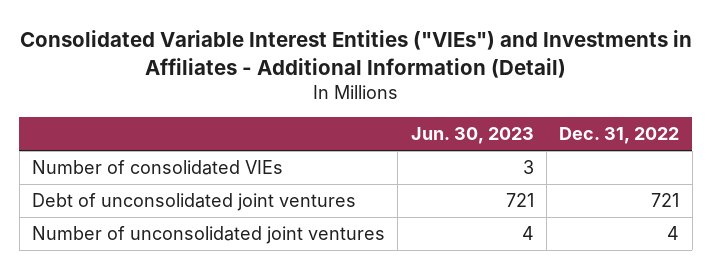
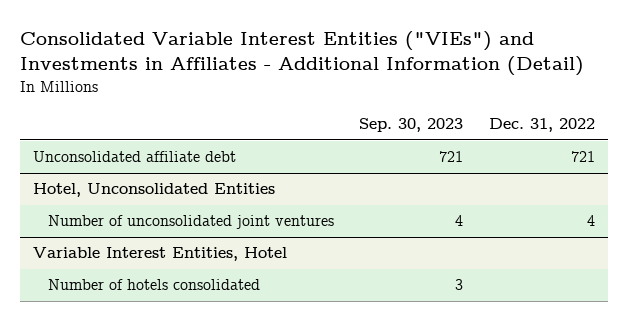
- | Jun. 30, 2023 | Dec. 31, 2022
+ | Sep. 30, 2023 | Dec. 31, 2022
- Number of consolidated VIEs | 3 |
- Debt of unconsolidated joint ventures | 721 | 721
+ Unconsolidated affiliate debt | 721 | 721
+ Hotel, Unconsolidated Entities
+ Variable Interest Entities, Hotel
+ Number of hotels consolidated | 3 |

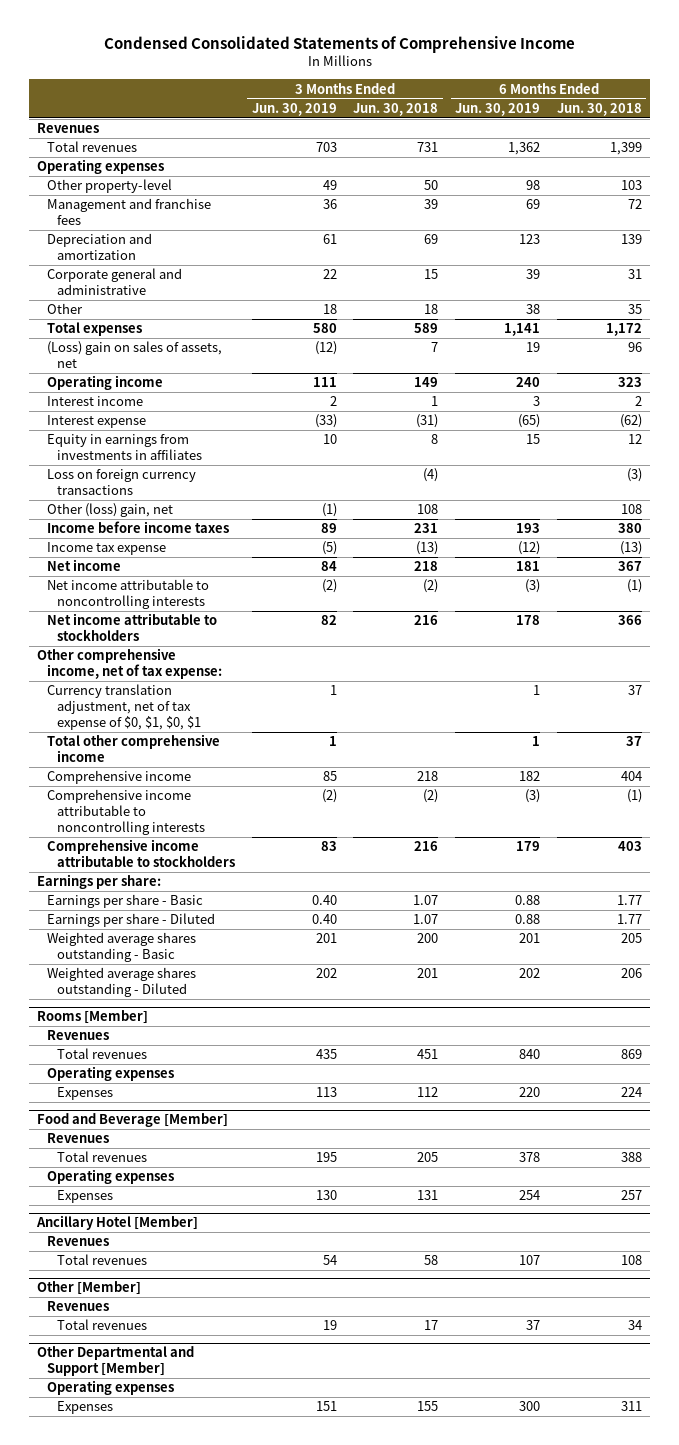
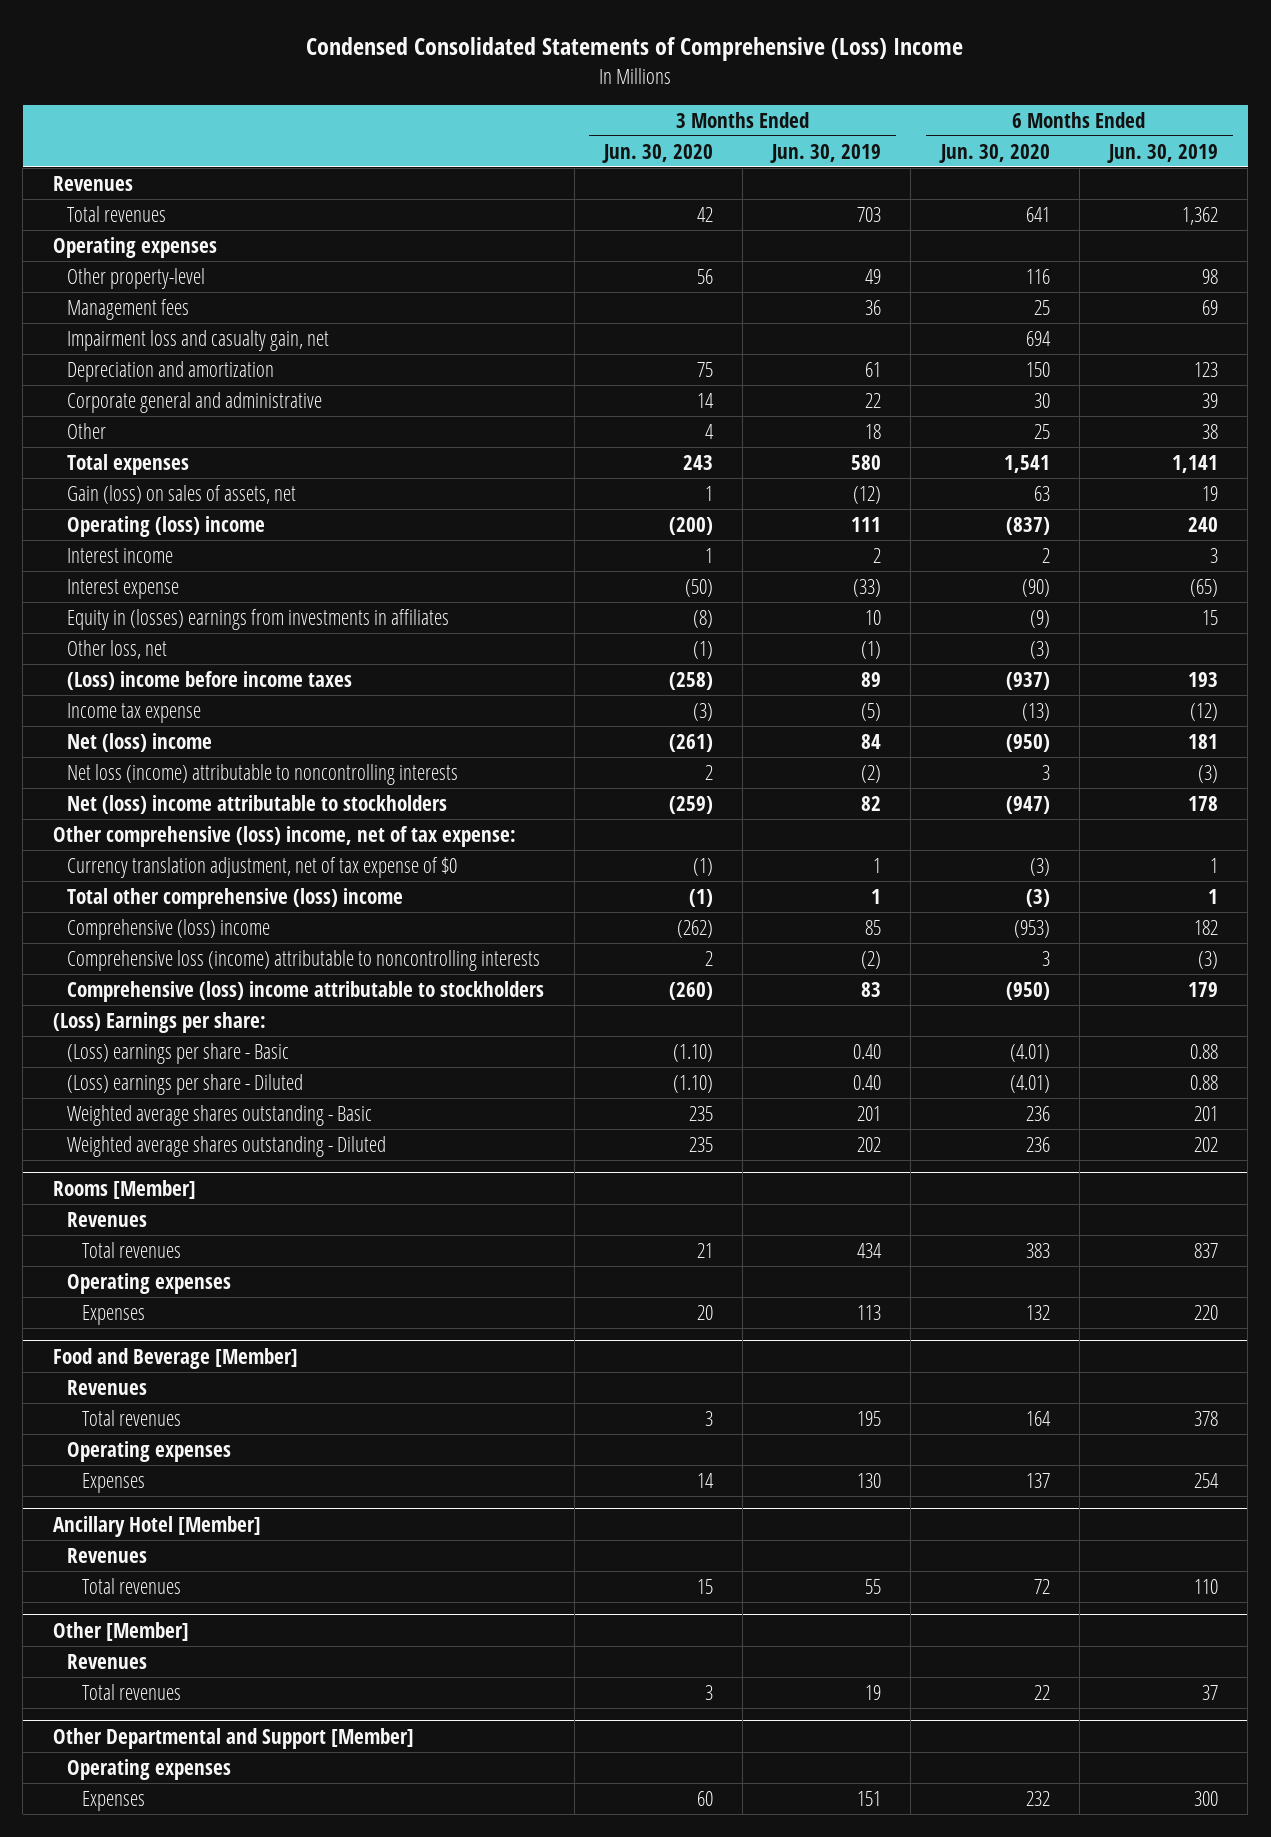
- Condensed Consolidated Statements of Comprehensive Income
+ Condensed Consolidated Statements of Comprehensive (Loss) Income
- | 3 Months Ended Jun. 30, 2019 | 3 Months Ended Jun. 30, 2018 | 6 Months Ended Jun. 30, 2019 | 6 Months Ended Jun. 30, 2018
+ | 3 Months Ended Jun. 30, 2020 | 3 Months Ended Jun. 30, 2019 | 6 Months Ended Jun. 30, 2020 | 6 Months Ended Jun. 30, 2019
- Management and franchise fees | 36 | 39 | 69 | 72
+ Management fees | | 36 | 25 | 69
+ Impairment loss and casualty gain, net | | | 694 |
- (Loss) gain on sales of assets, net | (12) | 7 | 19 | 96
- Operating income | 111 | 149 | 240 | 323
+ Gain (loss) on sales of assets, net | 1 | (12) | 63 | 19
+ Operating (loss) income | (200) | 111 | (837) | 240
- Equity in earnings from investments in affiliates | 10 | 8 | 15 | 12
- Loss on foreign currency transactions | | (4) | | (3)
- Other (loss) gain, net | (1) | 108 | | 108
- Income before income taxes | 89 | 231 | 193 | 380
+ Equity in (losses) earnings from investments in affiliates | (8) | 10 | (9) | 15
+ Other loss, net | (1) | (1) | (3) |
+ (Loss) income before income taxes | (258) | 89 | (937) | 193
- Net income | 84 | 218 | 181 | 367
- Net income attributable to noncontrolling interests | (2) | (2) | (3) | (1)
- Net income attributable to stockholders | 82 | 216 | 178 | 366
- Other comprehensive income, net of tax expense:
- Currency translation adjustment, net of tax expense of $0, $1, $0, $1 | 1 | | 1 | 37
- Total other comprehensive income | 1 | | 1 | 37
- Comprehensive income | 85 | 218 | 182 | 404
- Comprehensive income attributable to noncontrolling interests | (2) | (2) | (3) | (1)
- Comprehensive income attributable to stockholders | 83 | 216 | 179 | 403
- Earnings per share:
- Earnings per share - Basic | 0.40 | 1.07 | 0.88 | 1.77
- Earnings per share - Diluted | 0.40 | 1.07 | 0.88 | 1.77
+ Net (loss) income | (261) | 84 | (950) | 181
+ Net loss (income) attributable to noncontrolling interests | 2 | (2) | 3 | (3)
+ Net (loss) income attributable to stockholders | (259) | 82 | (947) | 178
+ Other comprehensive (loss) income, net of tax expense:
+ Currency translation adjustment, net of tax expense of $0 | (1) | 1 | (3) | 1
+ Total other comprehensive (loss) income | (1) | 1 | (3) | 1
+ Comprehensive (loss) income | (262) | 85 | (953) | 182
+ Comprehensive loss (income) attributable to noncontrolling interests | 2 | (2) | 3 | (3)
+ Comprehensive (loss) income attributable to stockholders | (260) | 83 | (950) | 179
+ (Loss) Earnings per share:
+ (Loss) earnings per share - Basic | (1.10) | 0.40 | (4.01) | 0.88
+ (Loss) earnings per share - Diluted | (1.10) | 0.40 | (4.01) | 0.88
@ Rooms [Member]
- Total revenues | 435 | 451 | 840 | 869
+ Total revenues | 21 | 434 | 383 | 837
@ Ancillary Hotel [Member]
- Total revenues | 54 | 58 | 107 | 108
+ Total revenues | 15 | 55 | 72 | 110

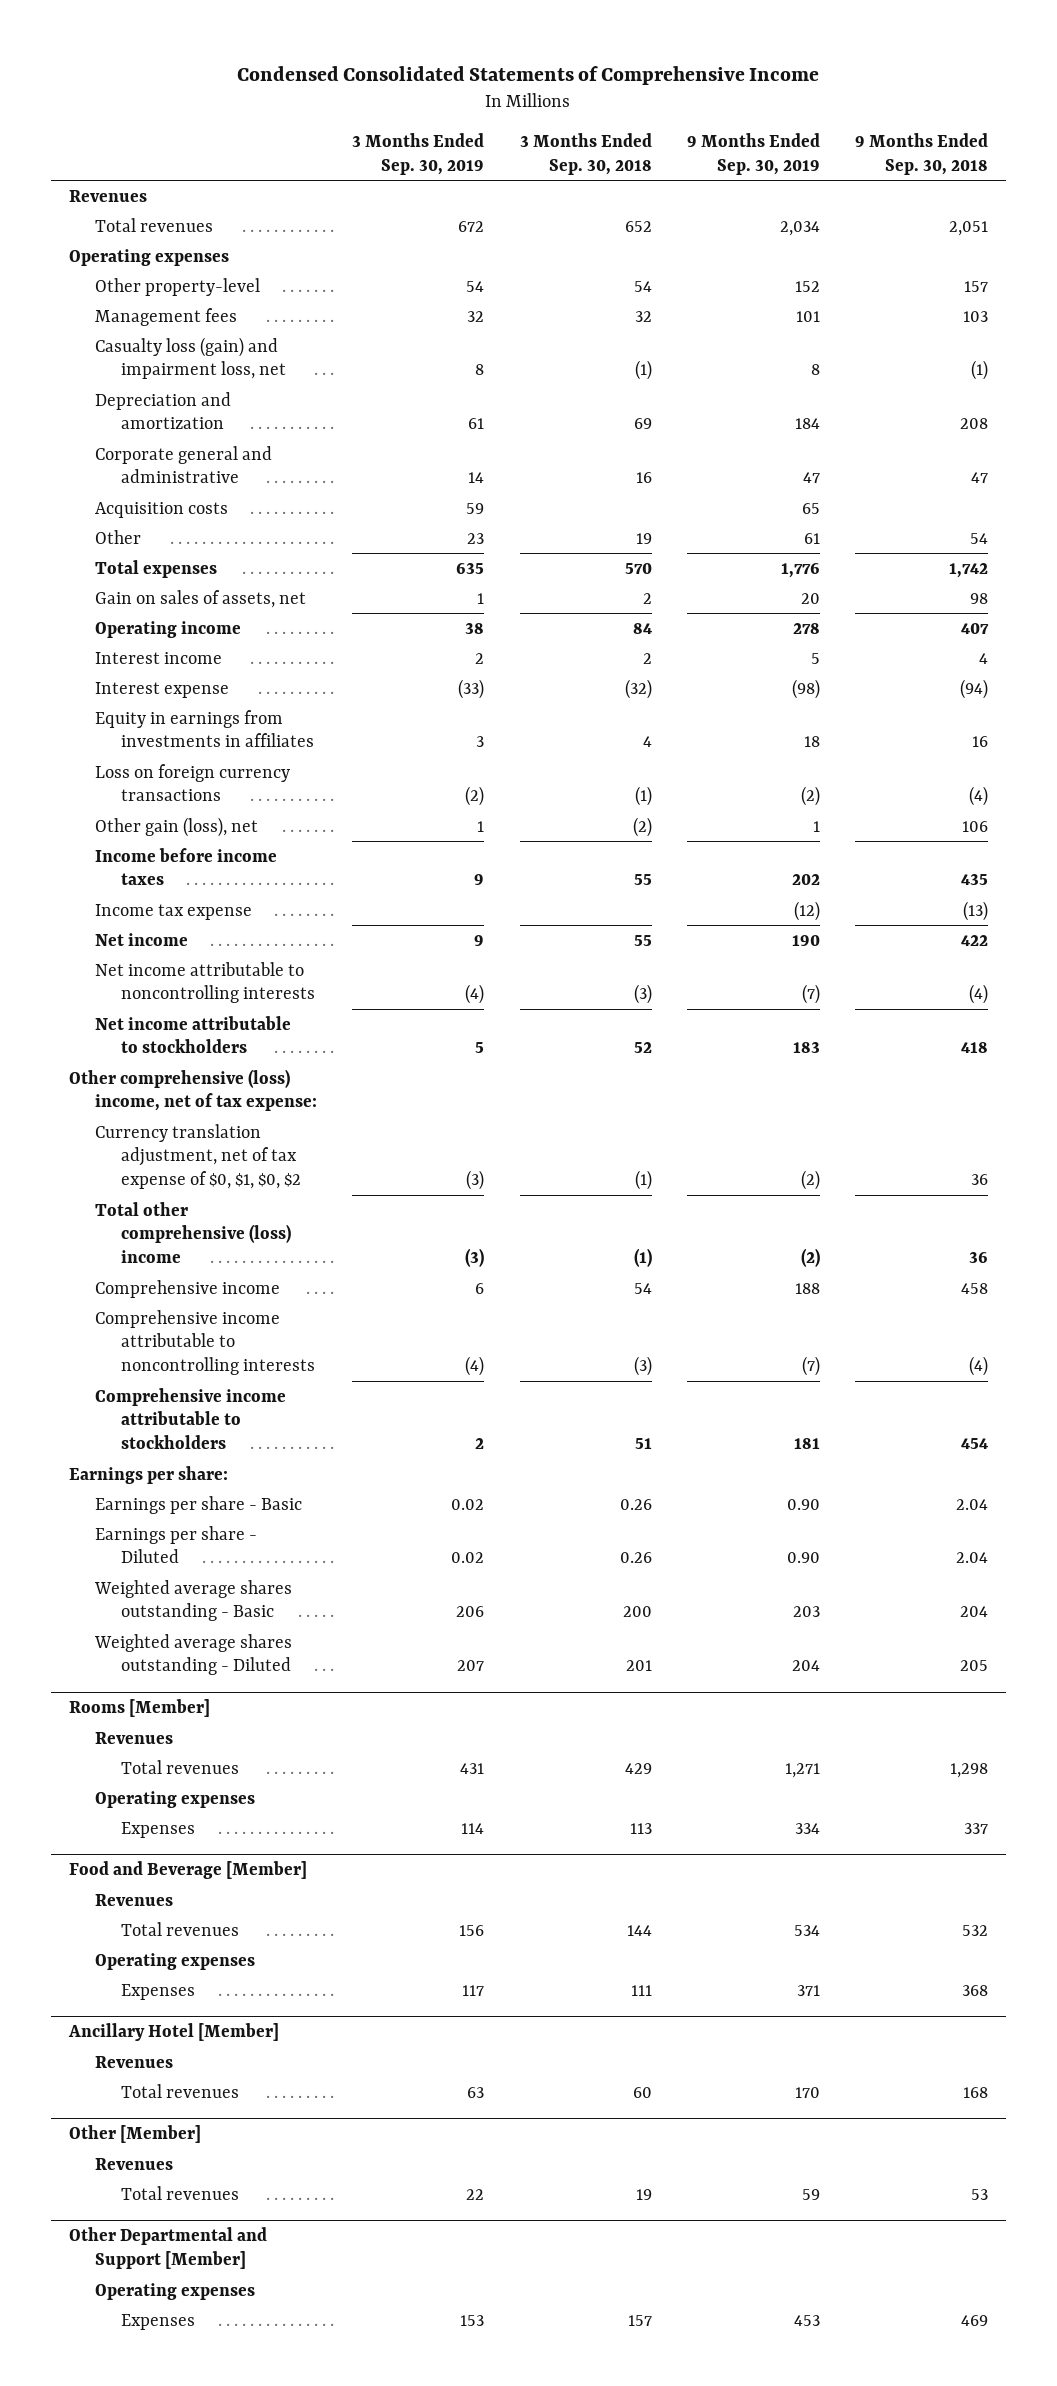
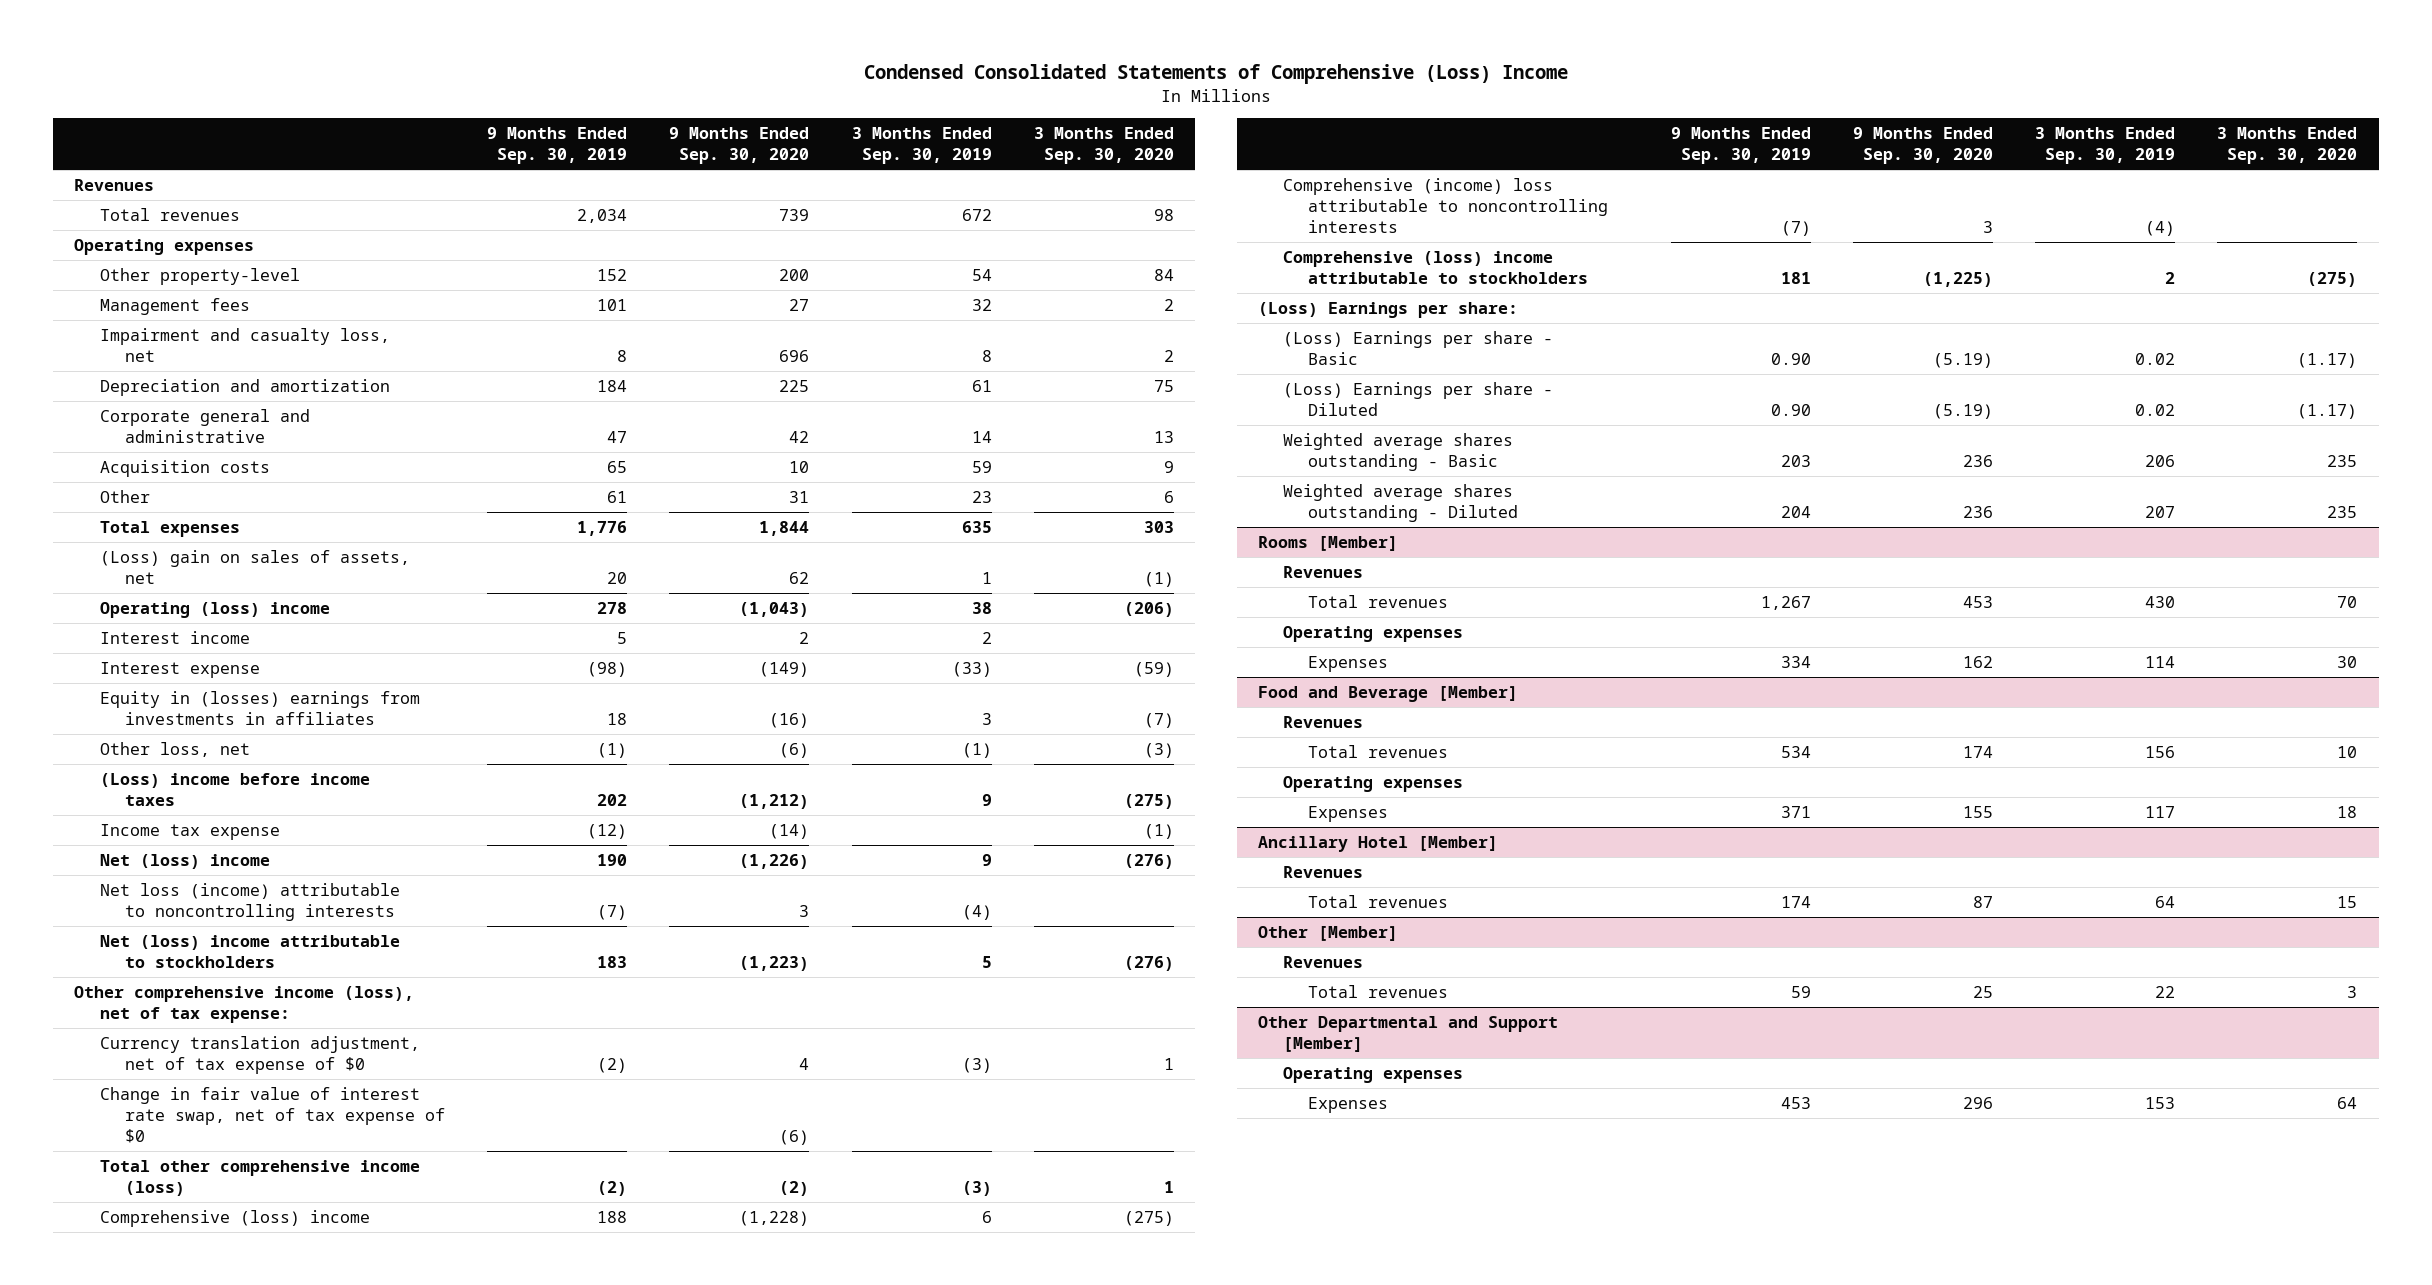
- Condensed Consolidated Statements of Comprehensive Income
+ Condensed Consolidated Statements of Comprehensive (Loss) Income
- | 3 Months Ended Sep. 30, 2019 | 3 Months Ended Sep. 30, 2018 | 9 Months Ended Sep. 30, 2019 | 9 Months Ended Sep. 30, 2018
+ | 9 Months Ended Sep. 30, 2019 | 9 Months Ended Sep. 30, 2020 | 3 Months Ended Sep. 30, 2019 | 3 Months Ended Sep. 30, 2020
- Casualty loss (gain) and impairment loss, net | 8 | (1) | 8 | (1)
+ Impairment and casualty loss, net | 8 | 696 | 8 | 2
- Gain on sales of assets, net | 1 | 2 | 20 | 98
- Operating income | 38 | 84 | 278 | 407
+ (Loss) gain on sales of assets, net | 20 | 62 | 1 | (1)
+ Operating (loss) income | 278 | (1,043) | 38 | (206)
- Equity in earnings from investments in affiliates | 3 | 4 | 18 | 16
- Loss on foreign currency transactions | (2) | (1) | (2) | (4)
- Other gain (loss), net | 1 | (2) | 1 | 106
- Income before income taxes | 9 | 55 | 202 | 435
+ Equity in (losses) earnings from investments in affiliates | 18 | (16) | 3 | (7)
+ Other loss, net | (1) | (6) | (1) | (3)
+ (Loss) income before income taxes | 202 | (1,212) | 9 | (275)
- Net income | 9 | 55 | 190 | 422
- Net income attributable to noncontrolling interests | (4) | (3) | (7) | (4)
- Net income attributable to stockholders | 5 | 52 | 183 | 418
- Other comprehensive (loss) income, net of tax expense:
- Currency translation adjustment, net of tax expense of $0, $1, $0, $2 | (3) | (1) | (2) | 36
- Total other comprehensive (loss) income | (3) | (1) | (2) | 36
- Comprehensive income | 6 | 54 | 188 | 458
- Comprehensive income attributable to noncontrolling interests | (4) | (3) | (7) | (4)
- Comprehensive income attributable to stockholders | 2 | 51 | 181 | 454
- Earnings per share:
- Earnings per share - Basic | 0.02 | 0.26 | 0.90 | 2.04
- Earnings per share - Diluted | 0.02 | 0.26 | 0.90 | 2.04
+ Net (loss) income | 190 | (1,226) | 9 | (276)
+ Net loss (income) attributable to noncontrolling interests | (7) | 3 | (4) |
+ Net (loss) income attributable to stockholders | 183 | (1,223) | 5 | (276)
+ Other comprehensive income (loss), net of tax expense:
+ Currency translation adjustment, net of tax expense of $0 | (2) | 4 | (3) | 1
+ Change in fair value of interest rate swap, net of tax expense of $0 | | (6) | |
+ Total other comprehensive income (loss) | (2) | (2) | (3) | 1
+ Comprehensive (loss) income | 188 | (1,228) | 6 | (275)
+ Comprehensive (income) loss attributable to noncontrolling interests | (7) | 3 | (4) |
+ Comprehensive (loss) income attributable to stockholders | 181 | (1,225) | 2 | (275)
+ (Loss) Earnings per share:
+ (Loss) Earnings per share - Basic | 0.90 | (5.19) | 0.02 | (1.17)
+ (Loss) Earnings per share - Diluted | 0.90 | (5.19) | 0.02 | (1.17)
@ Rooms [Member]
- Total revenues | 431 | 429 | 1,271 | 1,298
+ Total revenues | 1,267 | 453 | 430 | 70
@ Ancillary Hotel [Member]
- Total revenues | 63 | 60 | 170 | 168
+ Total revenues | 174 | 87 | 64 | 15

